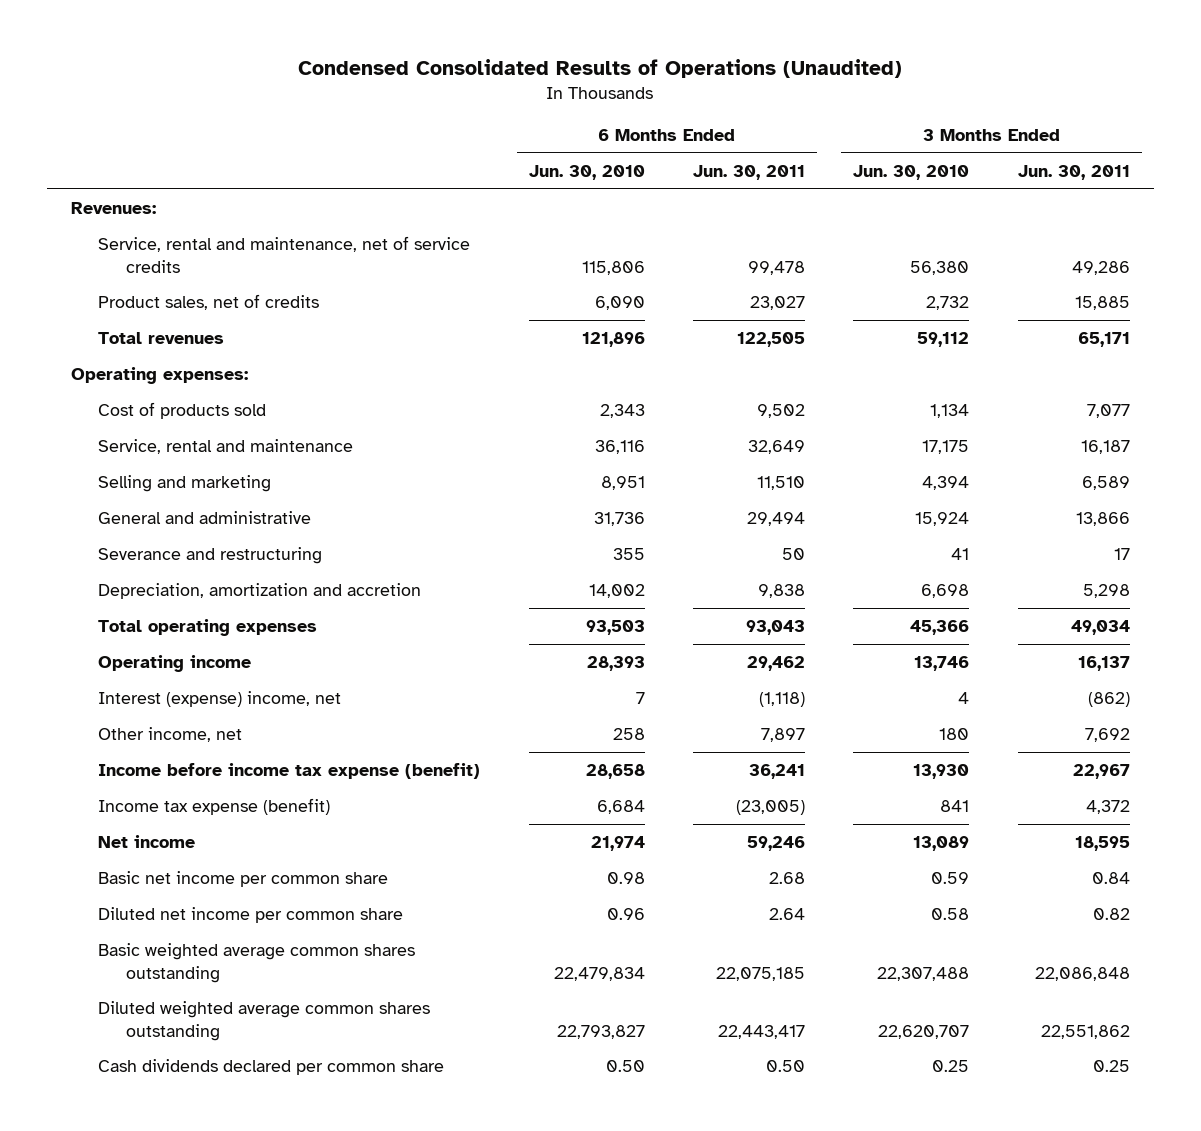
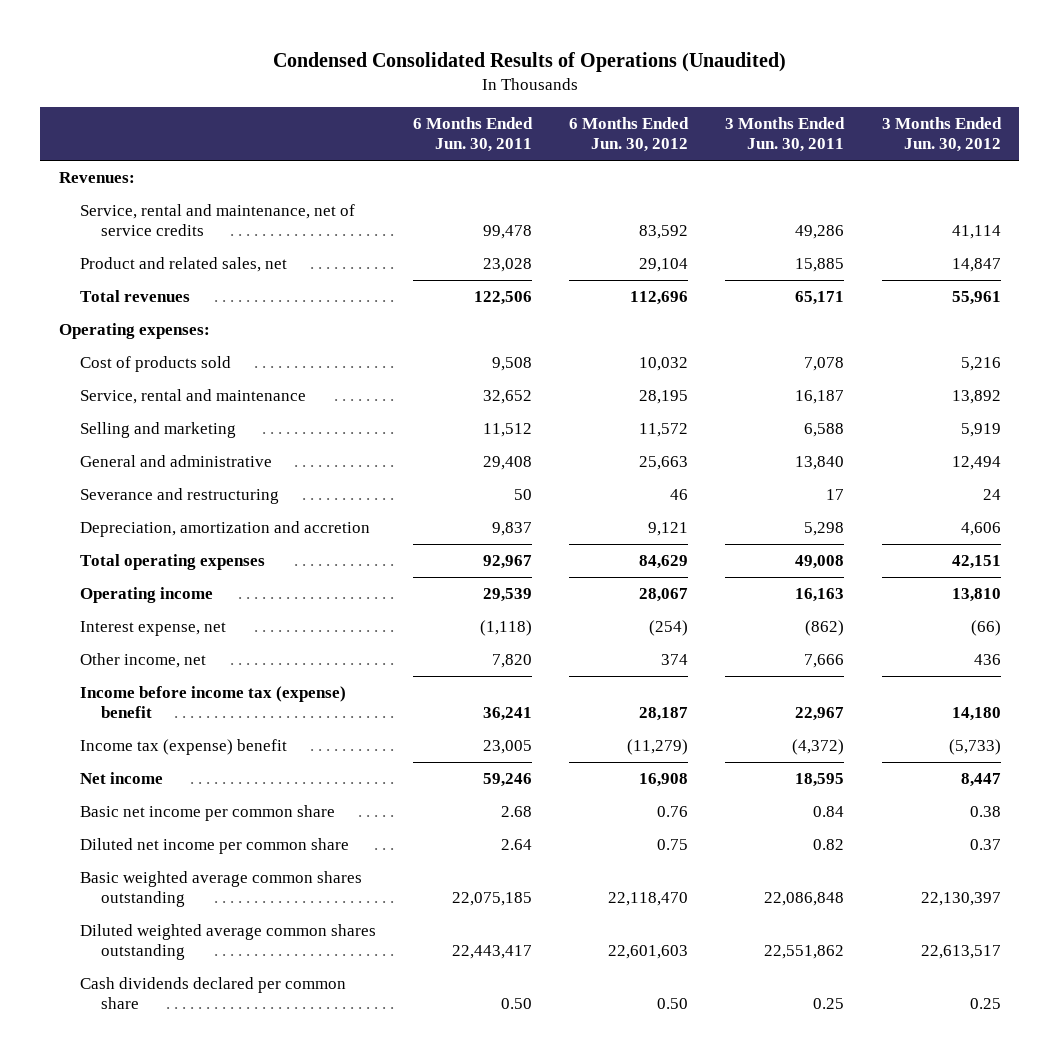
- | 6 Months Ended Jun. 30, 2010 | 6 Months Ended Jun. 30, 2011 | 3 Months Ended Jun. 30, 2010 | 3 Months Ended Jun. 30, 2011
+ | 6 Months Ended Jun. 30, 2011 | 6 Months Ended Jun. 30, 2012 | 3 Months Ended Jun. 30, 2011 | 3 Months Ended Jun. 30, 2012
- Product sales, net of credits | 6,090 | 23,027 | 2,732 | 15,885
- Total revenues | 121,896 | 122,505 | 59,112 | 65,171
+ Product and related sales, net | 23,028 | 29,104 | 15,885 | 14,847
+ Total revenues | 122,506 | 112,696 | 65,171 | 55,961
- Cost of products sold | 2,343 | 9,502 | 1,134 | 7,077
- Service, rental and maintenance | 36,116 | 32,649 | 17,175 | 16,187
- Selling and marketing | 8,951 | 11,510 | 4,394 | 6,589
- General and administrative | 31,736 | 29,494 | 15,924 | 13,866
+ Cost of products sold | 9,508 | 10,032 | 7,078 | 5,216
+ Service, rental and maintenance | 32,652 | 28,195 | 16,187 | 13,892
+ Selling and marketing | 11,512 | 11,572 | 6,588 | 5,919
+ General and administrative | 29,408 | 25,663 | 13,840 | 12,494
- Depreciation, amortization and accretion | 14,002 | 9,838 | 6,698 | 5,298
- Total operating expenses | 93,503 | 93,043 | 45,366 | 49,034
- Operating income | 28,393 | 29,462 | 13,746 | 16,137
- Interest (expense) income, net | 7 | (1,118) | 4 | (862)
- Other income, net | 258 | 7,897 | 180 | 7,692
- Income before income tax expense (benefit) | 28,658 | 36,241 | 13,930 | 22,967
- Income tax expense (benefit) | 6,684 | (23,005) | 841 | 4,372
+ Depreciation, amortization and accretion | 9,837 | 9,121 | 5,298 | 4,606
+ Total operating expenses | 92,967 | 84,629 | 49,008 | 42,151
+ Operating income | 29,539 | 28,067 | 16,163 | 13,810
+ Interest expense, net | (1,118) | (254) | (862) | (66)
+ Other income, net | 7,820 | 374 | 7,666 | 436
+ Income before income tax (expense) benefit | 36,241 | 28,187 | 22,967 | 14,180
+ Income tax (expense) benefit | 23,005 | (11,279) | (4,372) | (5,733)

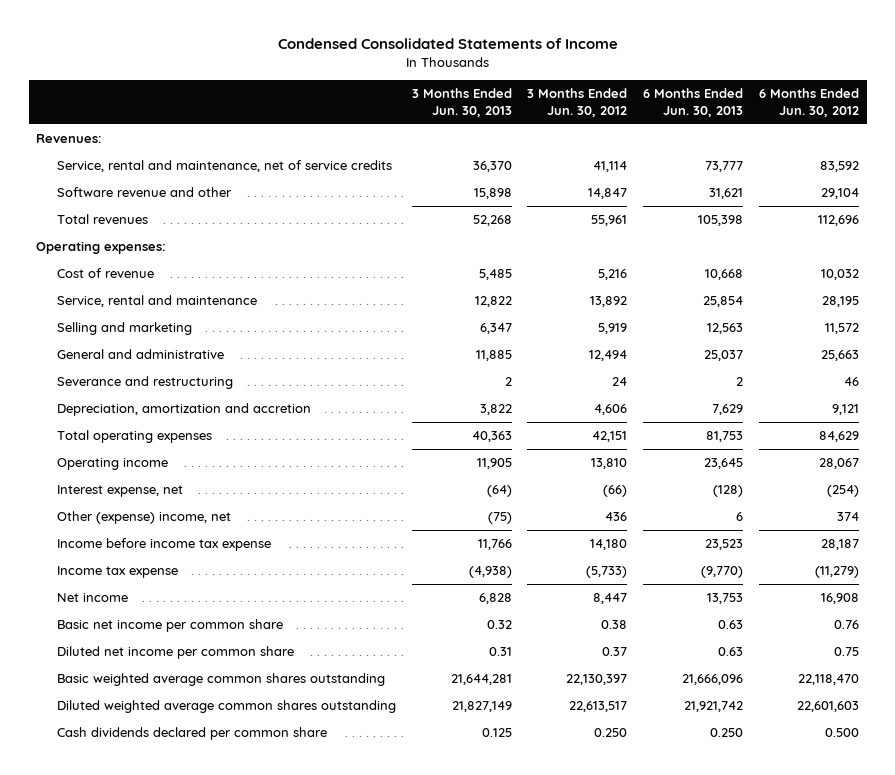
- Condensed Consolidated Results of Operations (Unaudited)
+ Condensed Consolidated Statements of Income
- | 6 Months Ended Jun. 30, 2011 | 6 Months Ended Jun. 30, 2012 | 3 Months Ended Jun. 30, 2011 | 3 Months Ended Jun. 30, 2012
+ | 3 Months Ended Jun. 30, 2013 | 3 Months Ended Jun. 30, 2012 | 6 Months Ended Jun. 30, 2013 | 6 Months Ended Jun. 30, 2012
- Product and related sales, net | 23,028 | 29,104 | 15,885 | 14,847
+ Software revenue and other | 15,898 | 14,847 | 31,621 | 29,104
- Cost of products sold | 9,508 | 10,032 | 7,078 | 5,216
+ Cost of revenue | 5,485 | 5,216 | 10,668 | 10,032
- Other income, net | 7,820 | 374 | 7,666 | 436
- Income before income tax (expense) benefit | 36,241 | 28,187 | 22,967 | 14,180
- Income tax (expense) benefit | 23,005 | (11,279) | (4,372) | (5,733)
+ Other (expense) income, net | (75) | 436 | 6 | 374
+ Income before income tax expense | 11,766 | 14,180 | 23,523 | 28,187
+ Income tax expense | (4,938) | (5,733) | (9,770) | (11,279)
- Cash dividends declared per common share | 0.50 | 0.50 | 0.25 | 0.25
+ Cash dividends declared per common share | 0.125 | 0.250 | 0.250 | 0.500

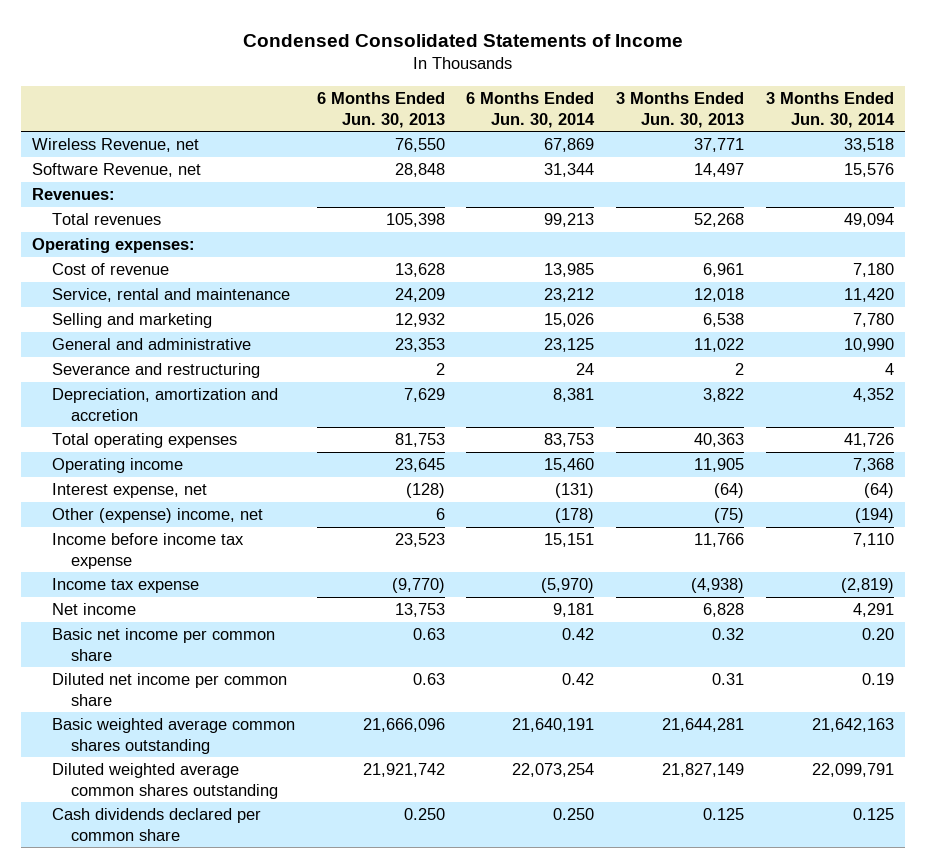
- | 3 Months Ended Jun. 30, 2013 | 3 Months Ended Jun. 30, 2012 | 6 Months Ended Jun. 30, 2013 | 6 Months Ended Jun. 30, 2012
+ | 6 Months Ended Jun. 30, 2013 | 6 Months Ended Jun. 30, 2014 | 3 Months Ended Jun. 30, 2013 | 3 Months Ended Jun. 30, 2014
+ Wireless Revenue, net | 76,550 | 67,869 | 37,771 | 33,518
+ Software Revenue, net | 28,848 | 31,344 | 14,497 | 15,576
- Service, rental and maintenance, net of service credits | 36,370 | 41,114 | 73,777 | 83,592
- Software revenue and other | 15,898 | 14,847 | 31,621 | 29,104
- Cost of revenue | 5,485 | 5,216 | 10,668 | 10,032
- Service, rental and maintenance | 12,822 | 13,892 | 25,854 | 28,195
- Selling and marketing | 6,347 | 5,919 | 12,563 | 11,572
- General and administrative | 11,885 | 12,494 | 25,037 | 25,663
+ Cost of revenue | 13,628 | 13,985 | 6,961 | 7,180
+ Service, rental and maintenance | 24,209 | 23,212 | 12,018 | 11,420
+ Selling and marketing | 12,932 | 15,026 | 6,538 | 7,780
+ General and administrative | 23,353 | 23,125 | 11,022 | 10,990

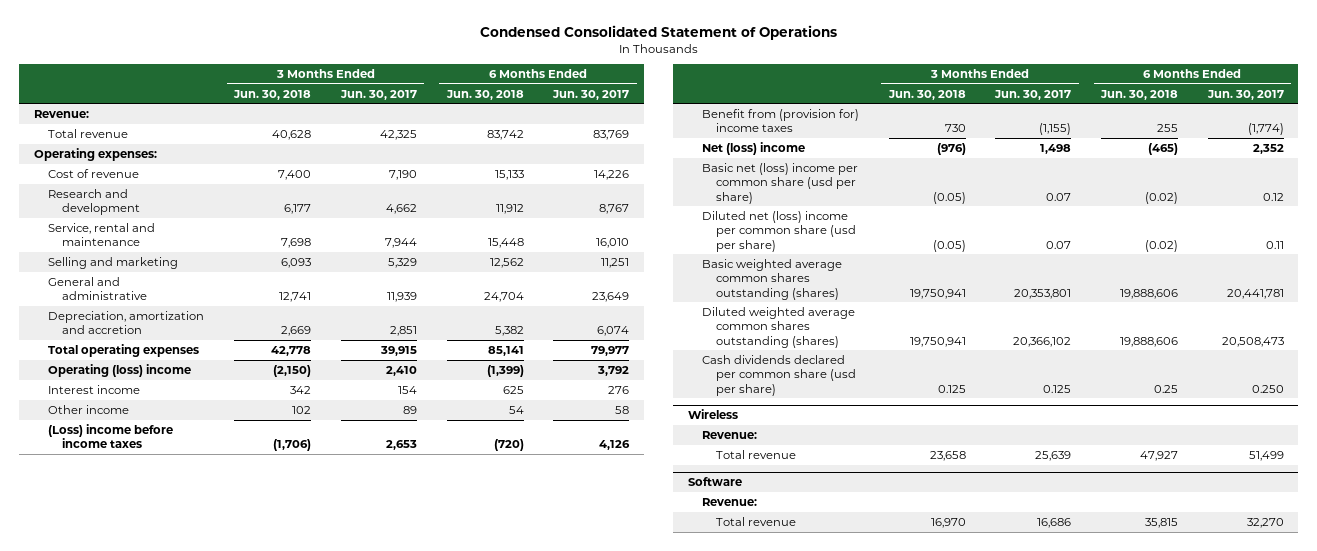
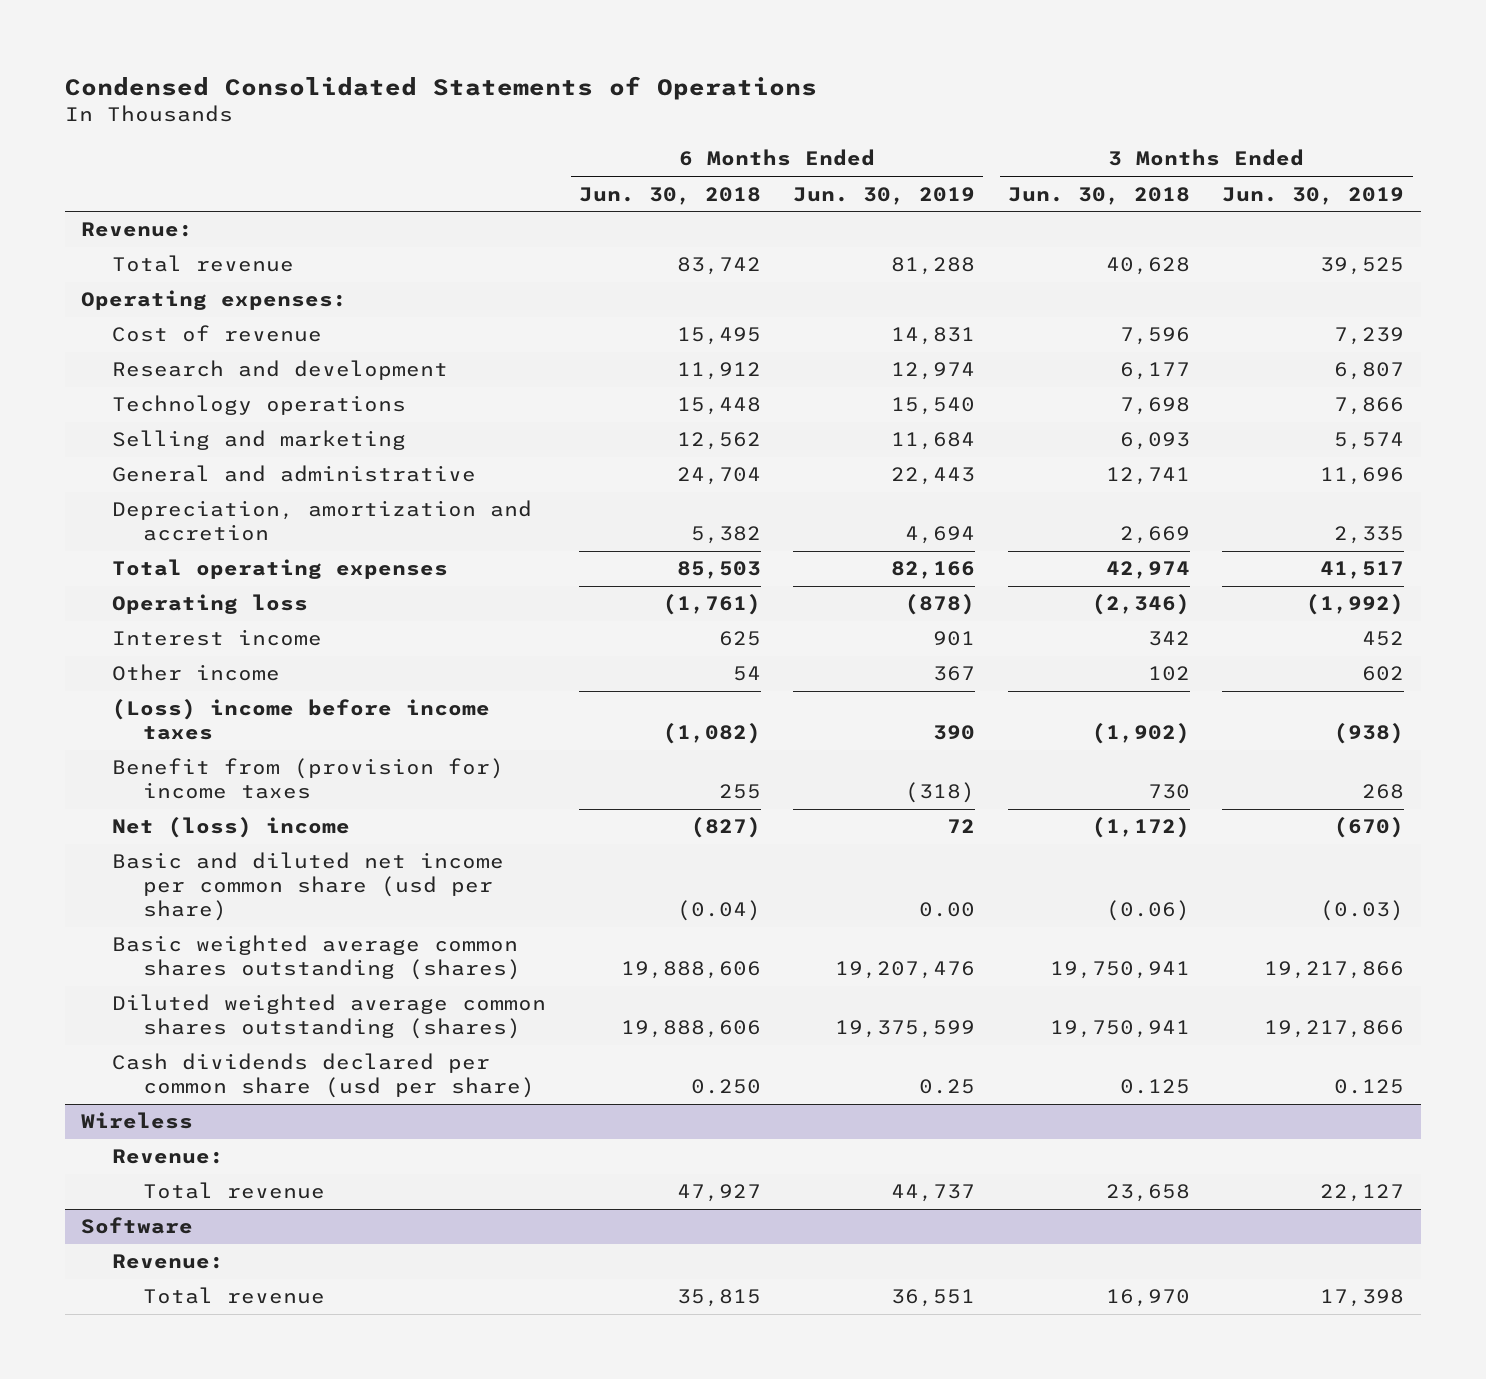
- Condensed Consolidated Statement of Operations
+ Condensed Consolidated Statements of Operations
- | 3 Months Ended Jun. 30, 2018 | 3 Months Ended Jun. 30, 2017 | 6 Months Ended Jun. 30, 2018 | 6 Months Ended Jun. 30, 2017
+ | 6 Months Ended Jun. 30, 2018 | 6 Months Ended Jun. 30, 2019 | 3 Months Ended Jun. 30, 2018 | 3 Months Ended Jun. 30, 2019
- Cost of revenue | 7,400 | 7,190 | 15,133 | 14,226
+ Cost of revenue | 15,495 | 14,831 | 7,596 | 7,239
- Service, rental and maintenance | 7,698 | 7,944 | 15,448 | 16,010
+ Technology operations | 15,448 | 15,540 | 7,698 | 7,866
- Total operating expenses | 42,778 | 39,915 | 85,141 | 79,977
- Operating (loss) income | (2,150) | 2,410 | (1,399) | 3,792
+ Total operating expenses | 85,503 | 82,166 | 42,974 | 41,517
+ Operating loss | (1,761) | (878) | (2,346) | (1,992)
- (Loss) income before income taxes | (1,706) | 2,653 | (720) | 4,126
+ (Loss) income before income taxes | (1,082) | 390 | (1,902) | (938)
- Net (loss) income | (976) | 1,498 | (465) | 2,352
- Basic net (loss) income per common share (usd per share) | (0.05) | 0.07 | (0.02) | 0.12
- Diluted net (loss) income per common share (usd per share) | (0.05) | 0.07 | (0.02) | 0.11
+ Net (loss) income | (827) | 72 | (1,172) | (670)
+ Basic and diluted net income per common share (usd per share) | (0.04) | 0.00 | (0.06) | (0.03)
- Cash dividends declared per common share (usd per share) | 0.125 | 0.125 | 0.25 | 0.250
+ Cash dividends declared per common share (usd per share) | 0.250 | 0.25 | 0.125 | 0.125

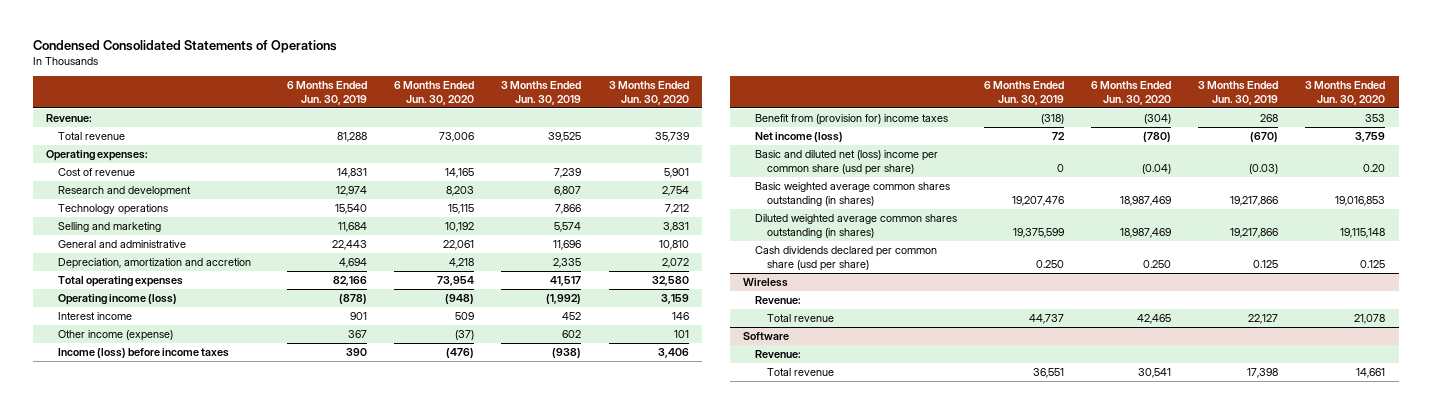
- | 6 Months Ended Jun. 30, 2018 | 6 Months Ended Jun. 30, 2019 | 3 Months Ended Jun. 30, 2018 | 3 Months Ended Jun. 30, 2019
+ | 6 Months Ended Jun. 30, 2019 | 6 Months Ended Jun. 30, 2020 | 3 Months Ended Jun. 30, 2019 | 3 Months Ended Jun. 30, 2020
- Operating loss | (1,761) | (878) | (2,346) | (1,992)
+ Operating income (loss) | (878) | (948) | (1,992) | 3,159
- Other income | 54 | 367 | 102 | 602
- (Loss) income before income taxes | (1,082) | 390 | (1,902) | (938)
+ Other income (expense) | 367 | (37) | 602 | 101
+ Income (loss) before income taxes | 390 | (476) | (938) | 3,406
- Net (loss) income | (827) | 72 | (1,172) | (670)
- Basic and diluted net income per common share (usd per share) | (0.04) | 0.00 | (0.06) | (0.03)
- Basic weighted average common shares outstanding (shares) | 19,888,606 | 19,207,476 | 19,750,941 | 19,217,866
- Diluted weighted average common shares outstanding (shares) | 19,888,606 | 19,375,599 | 19,750,941 | 19,217,866
- Cash dividends declared per common share (usd per share) | 0.250 | 0.25 | 0.125 | 0.125
+ Net income (loss) | 72 | (780) | (670) | 3,759
+ Basic and diluted net (loss) income per common share (usd per share) | 0 | (0.04) | (0.03) | 0.20
+ Basic weighted average common shares outstanding (in shares) | 19,207,476 | 18,987,469 | 19,217,866 | 19,016,853
+ Diluted weighted average common shares outstanding (in shares) | 19,375,599 | 18,987,469 | 19,217,866 | 19,115,148
+ Cash dividends declared per common share (usd per share) | 0.250 | 0.250 | 0.125 | 0.125

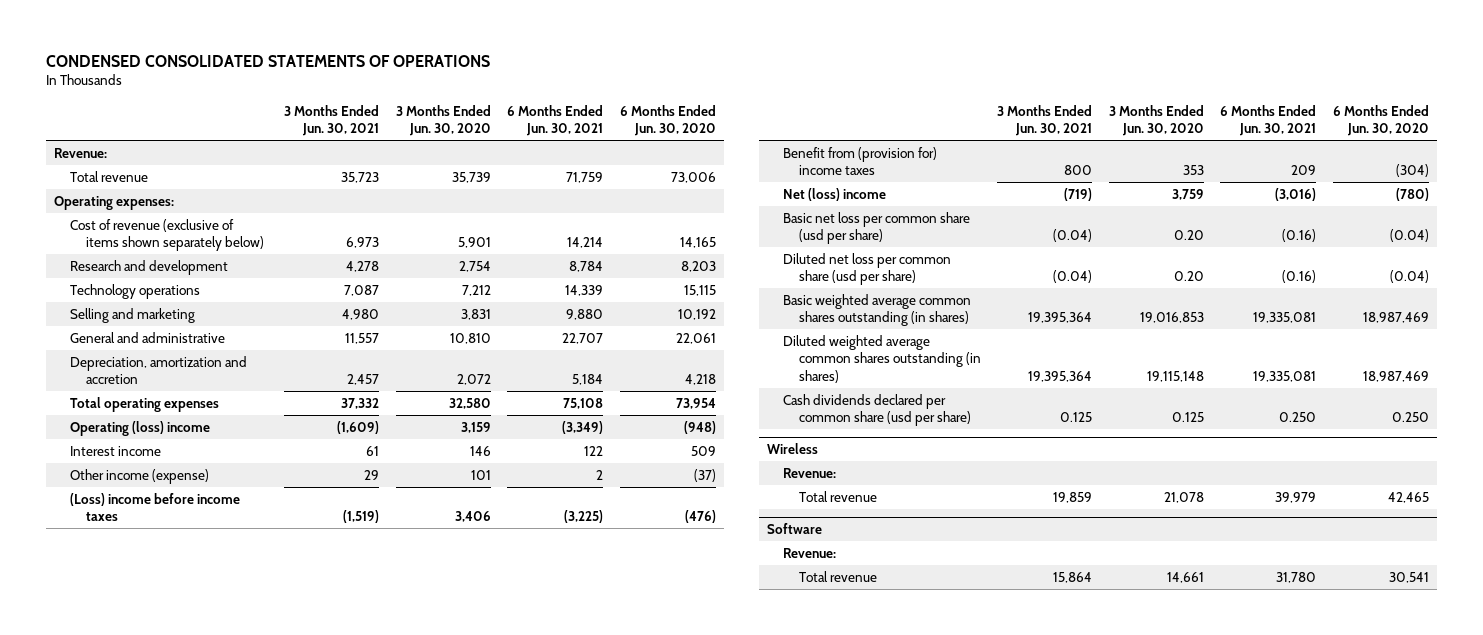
- Condensed Consolidated Statements of Operations
+ CONDENSED CONSOLIDATED STATEMENTS OF OPERATIONS
- | 6 Months Ended Jun. 30, 2019 | 6 Months Ended Jun. 30, 2020 | 3 Months Ended Jun. 30, 2019 | 3 Months Ended Jun. 30, 2020
+ | 3 Months Ended Jun. 30, 2021 | 3 Months Ended Jun. 30, 2020 | 6 Months Ended Jun. 30, 2021 | 6 Months Ended Jun. 30, 2020
- Cost of revenue | 14,831 | 14,165 | 7,239 | 5,901
+ Cost of revenue (exclusive of items shown separately below) | 6,973 | 5,901 | 14,214 | 14,165
- Operating income (loss) | (878) | (948) | (1,992) | 3,159
+ Operating (loss) income | (1,609) | 3,159 | (3,349) | (948)
- Income (loss) before income taxes | 390 | (476) | (938) | 3,406
+ (Loss) income before income taxes | (1,519) | 3,406 | (3,225) | (476)
- Net income (loss) | 72 | (780) | (670) | 3,759
- Basic and diluted net (loss) income per common share (usd per share) | 0 | (0.04) | (0.03) | 0.20
+ Net (loss) income | (719) | 3,759 | (3,016) | (780)
+ Basic net loss per common share (usd per share) | (0.04) | 0.20 | (0.16) | (0.04)
+ Diluted net loss per common share (usd per share) | (0.04) | 0.20 | (0.16) | (0.04)

